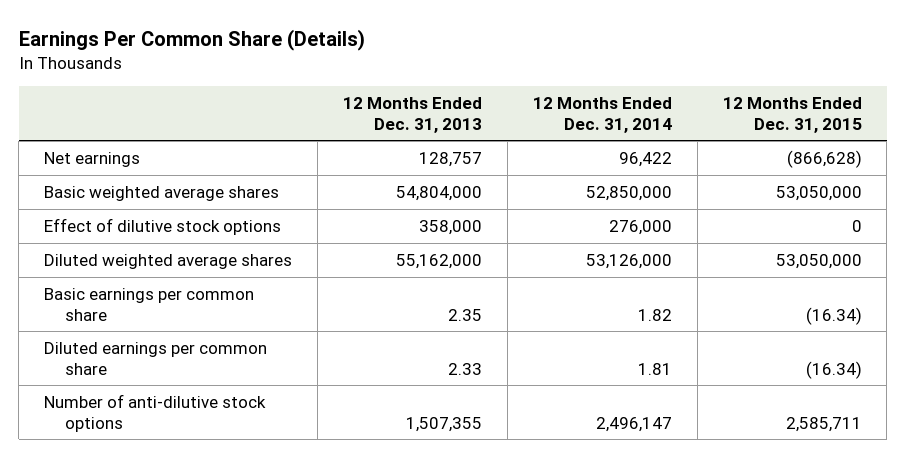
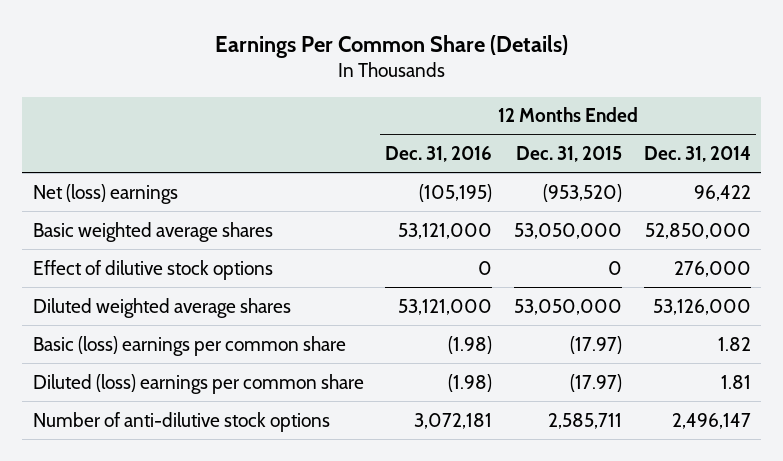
- | 12 Months Ended Dec. 31, 2013 | 12 Months Ended Dec. 31, 2014 | 12 Months Ended Dec. 31, 2015
+ | 12 Months Ended Dec. 31, 2016 | 12 Months Ended Dec. 31, 2015 | 12 Months Ended Dec. 31, 2014
- Net earnings | 128,757 | 96,422 | (866,628)
+ Net (loss) earnings | (105,195) | (953,520) | 96,422
- Basic earnings per common share | 2.35 | 1.82 | (16.34)
- Diluted earnings per common share | 2.33 | 1.81 | (16.34)
+ Basic (loss) earnings per common share | (1.98) | (17.97) | 1.82
+ Diluted (loss) earnings per common share | (1.98) | (17.97) | 1.81

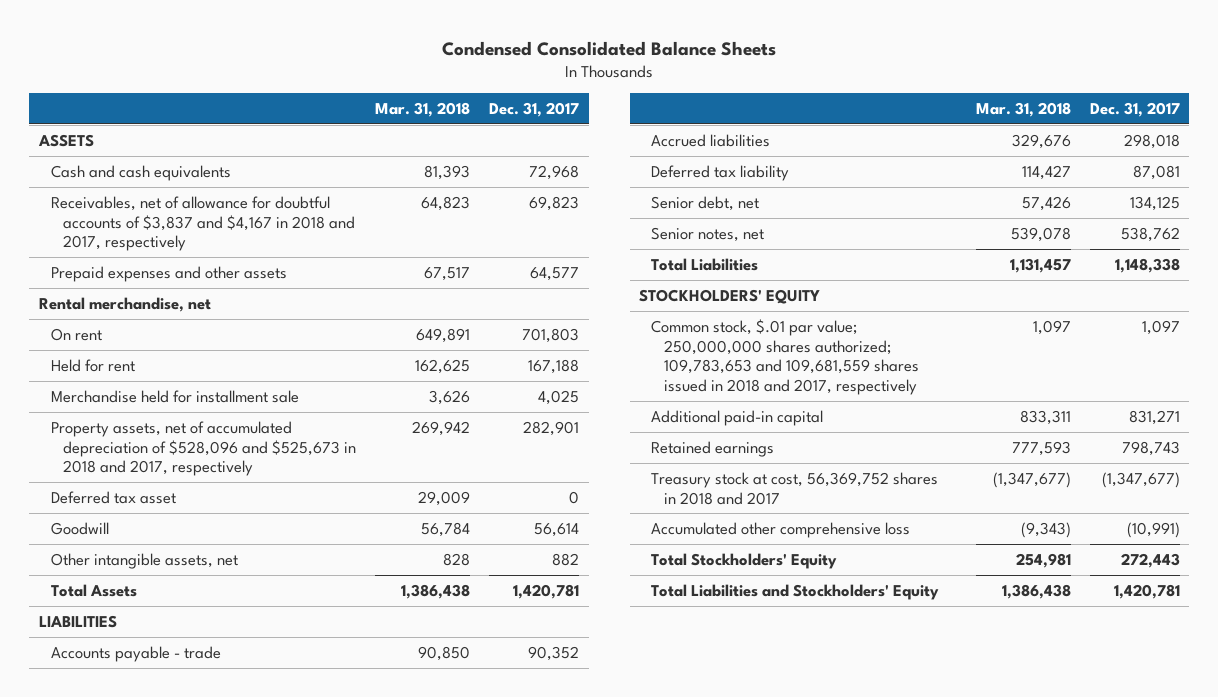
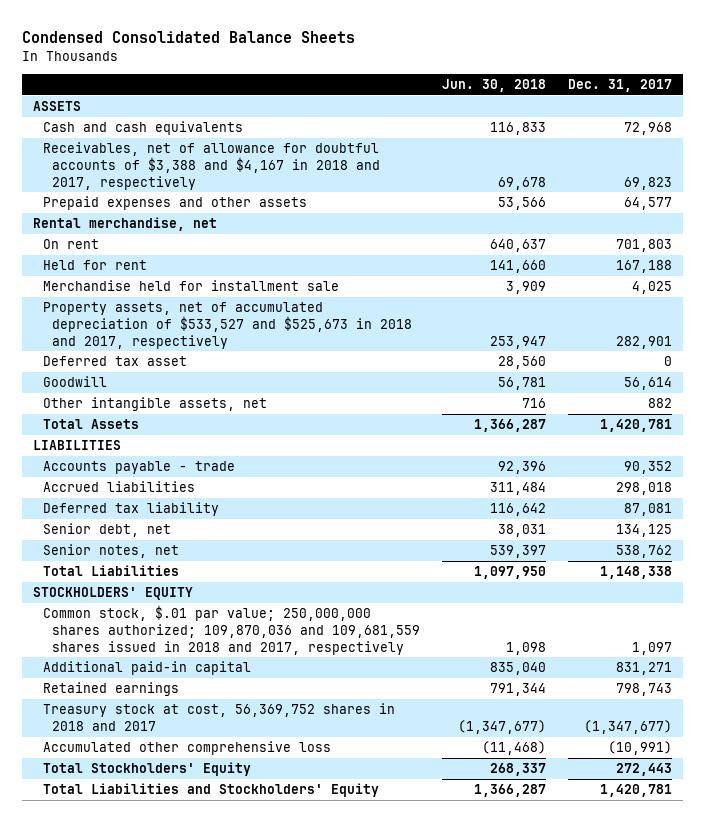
- | Mar. 31, 2018 | Dec. 31, 2017
+ | Jun. 30, 2018 | Dec. 31, 2017
- Receivables, net of allowance for doubtful accounts of $3,837 and $4,167 in 2018 and 2017, respectively | 64,823 | 69,823
+ Receivables, net of allowance for doubtful accounts of $3,388 and $4,167 in 2018 and 2017, respectively | 69,678 | 69,823
- Property assets, net of accumulated depreciation of $528,096 and $525,673 in 2018 and 2017, respectively | 269,942 | 282,901
+ Property assets, net of accumulated depreciation of $533,527 and $525,673 in 2018 and 2017, respectively | 253,947 | 282,901
- Common stock, $.01 par value; 250,000,000 shares authorized; 109,783,653 and 109,681,559 shares issued in 2018 and 2017, respectively | 1,097 | 1,097
+ Common stock, $.01 par value; 250,000,000 shares authorized; 109,870,036 and 109,681,559 shares issued in 2018 and 2017, respectively | 1,098 | 1,097

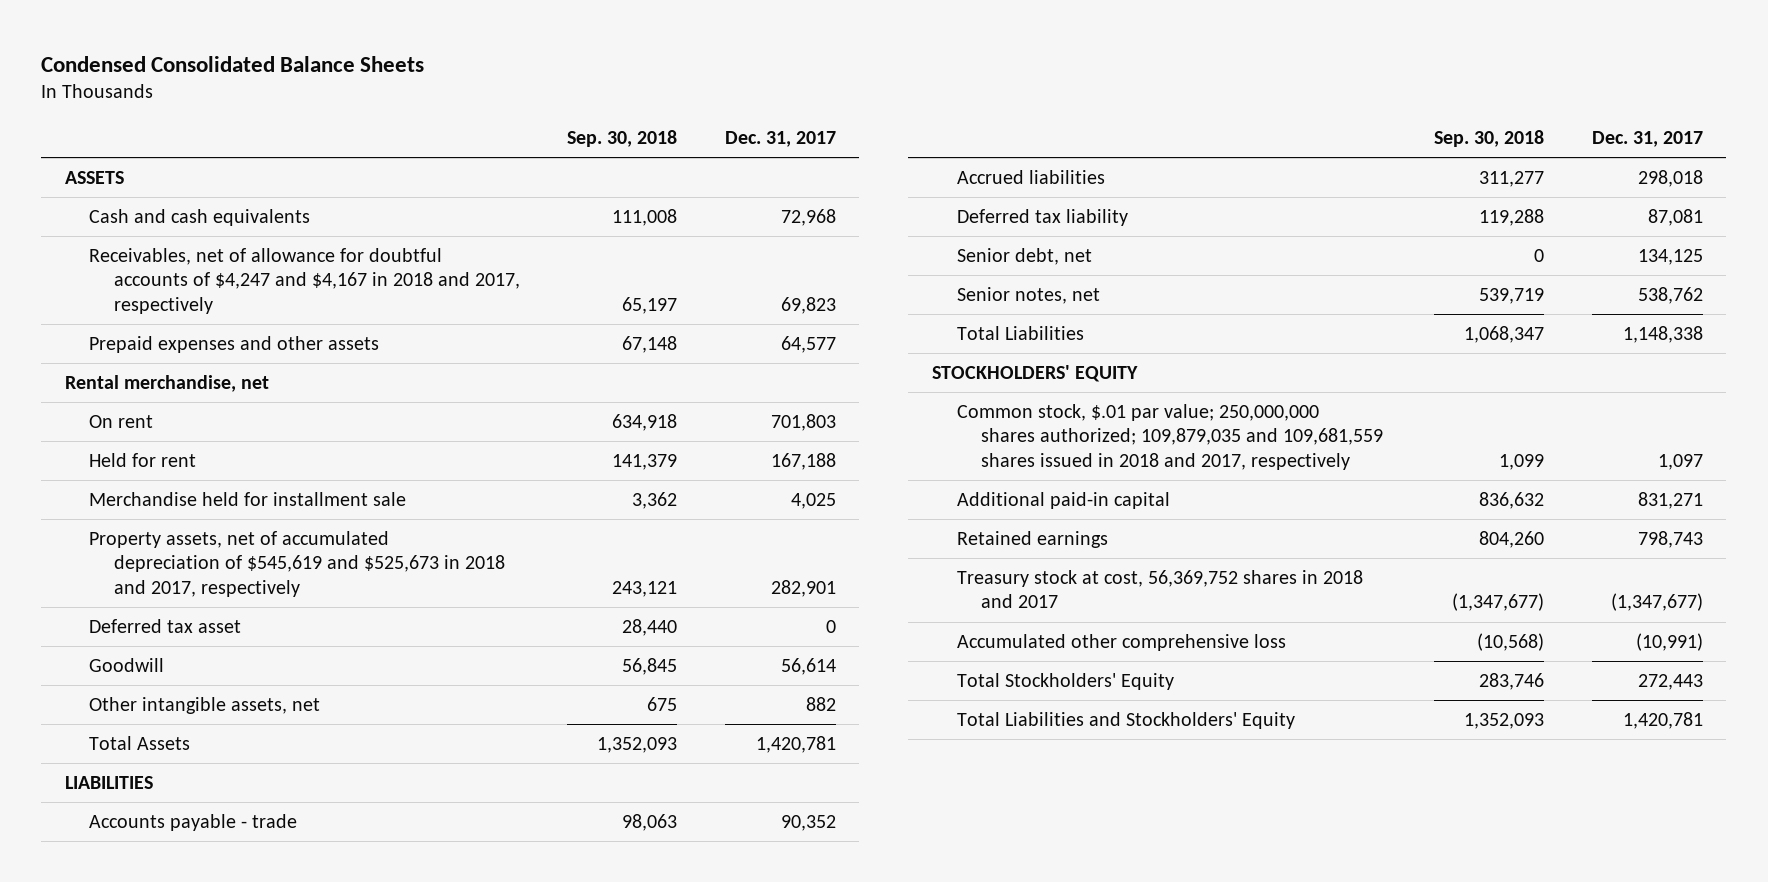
- | Jun. 30, 2018 | Dec. 31, 2017
+ | Sep. 30, 2018 | Dec. 31, 2017
- Receivables, net of allowance for doubtful accounts of $3,388 and $4,167 in 2018 and 2017, respectively | 69,678 | 69,823
+ Receivables, net of allowance for doubtful accounts of $4,247 and $4,167 in 2018 and 2017, respectively | 65,197 | 69,823
- Property assets, net of accumulated depreciation of $533,527 and $525,673 in 2018 and 2017, respectively | 253,947 | 282,901
+ Property assets, net of accumulated depreciation of $545,619 and $525,673 in 2018 and 2017, respectively | 243,121 | 282,901
- Common stock, $.01 par value; 250,000,000 shares authorized; 109,870,036 and 109,681,559 shares issued in 2018 and 2017, respectively | 1,098 | 1,097
+ Common stock, $.01 par value; 250,000,000 shares authorized; 109,879,035 and 109,681,559 shares issued in 2018 and 2017, respectively | 1,099 | 1,097

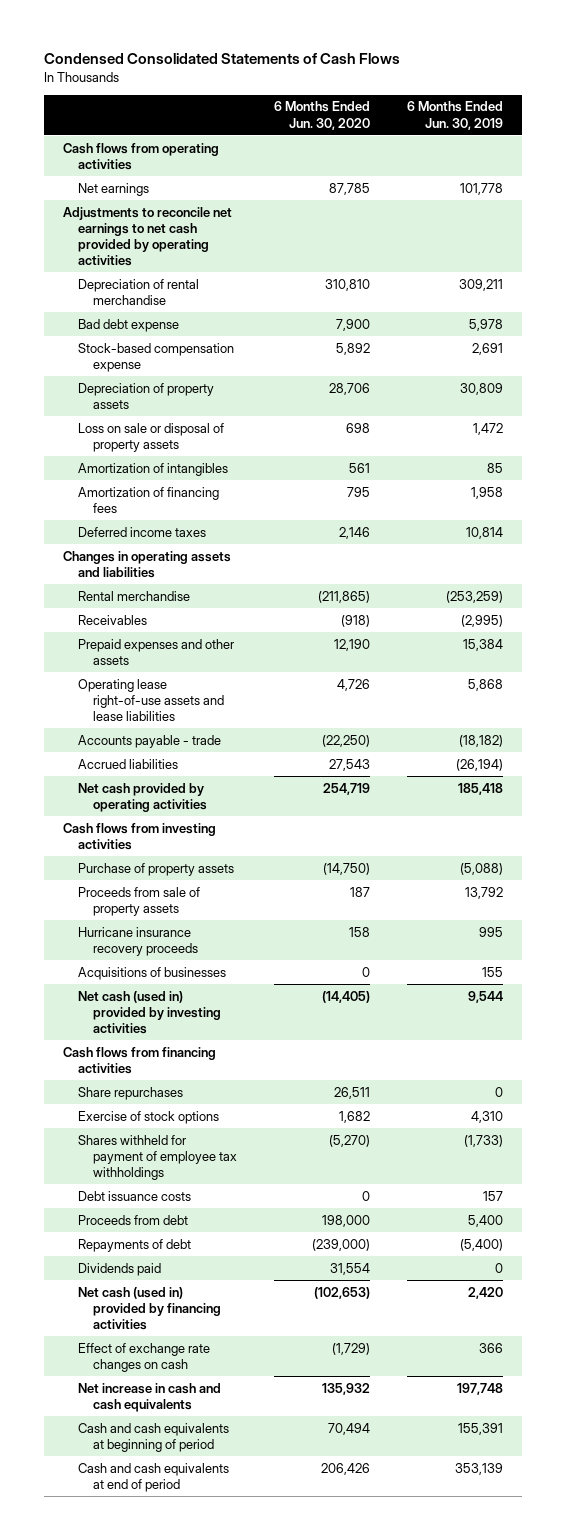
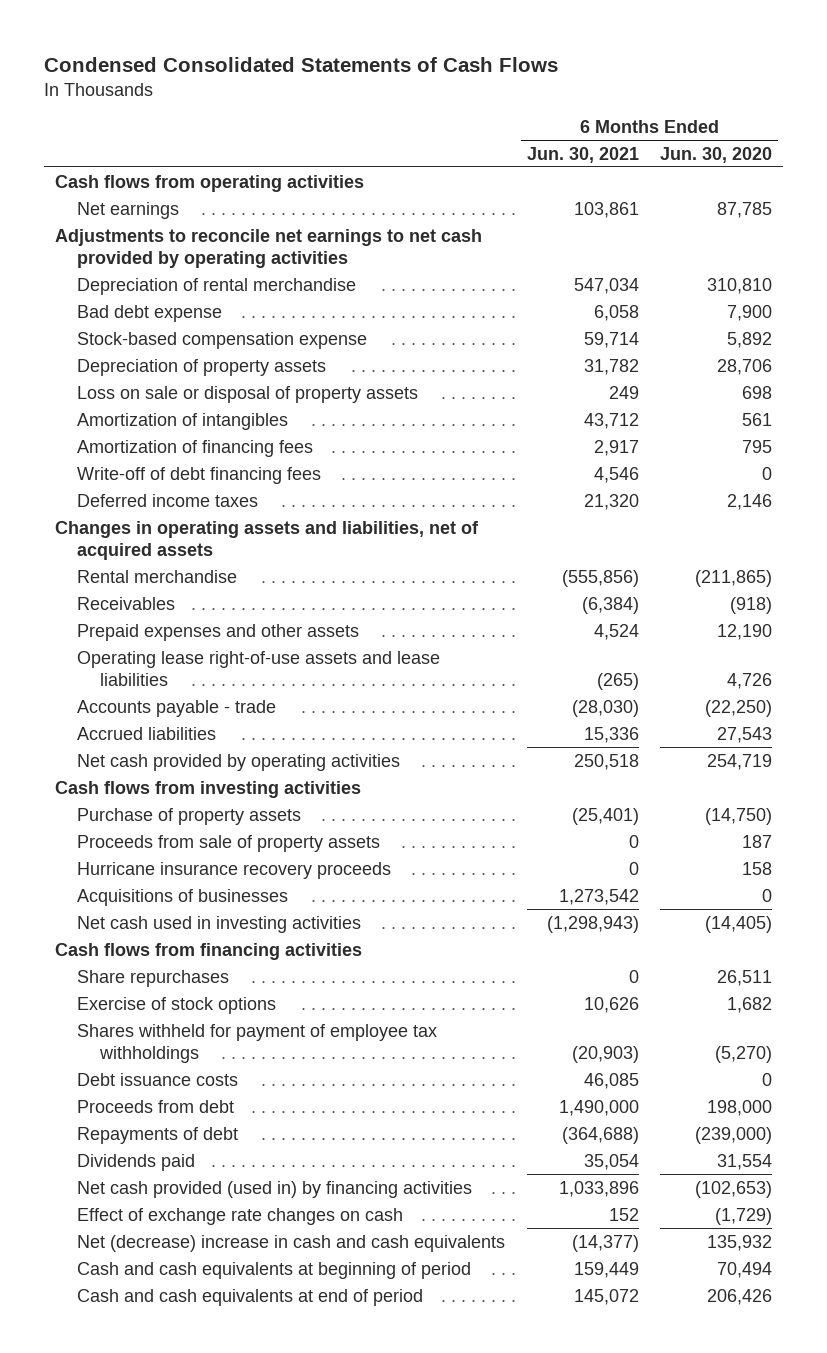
- | 6 Months Ended Jun. 30, 2020 | 6 Months Ended Jun. 30, 2019
+ | 6 Months Ended Jun. 30, 2021 | 6 Months Ended Jun. 30, 2020
+ Write-off of debt financing fees | 4,546 | 0
- Changes in operating assets and liabilities
+ Changes in operating assets and liabilities, net of acquired assets
- Net cash (used in) provided by investing activities | (14,405) | 9,544
+ Net cash used in investing activities | (1,298,943) | (14,405)
- Net cash (used in) provided by financing activities | (102,653) | 2,420
+ Net cash provided (used in) by financing activities | 1,033,896 | (102,653)
- Net increase in cash and cash equivalents | 135,932 | 197,748
+ Net (decrease) increase in cash and cash equivalents | (14,377) | 135,932

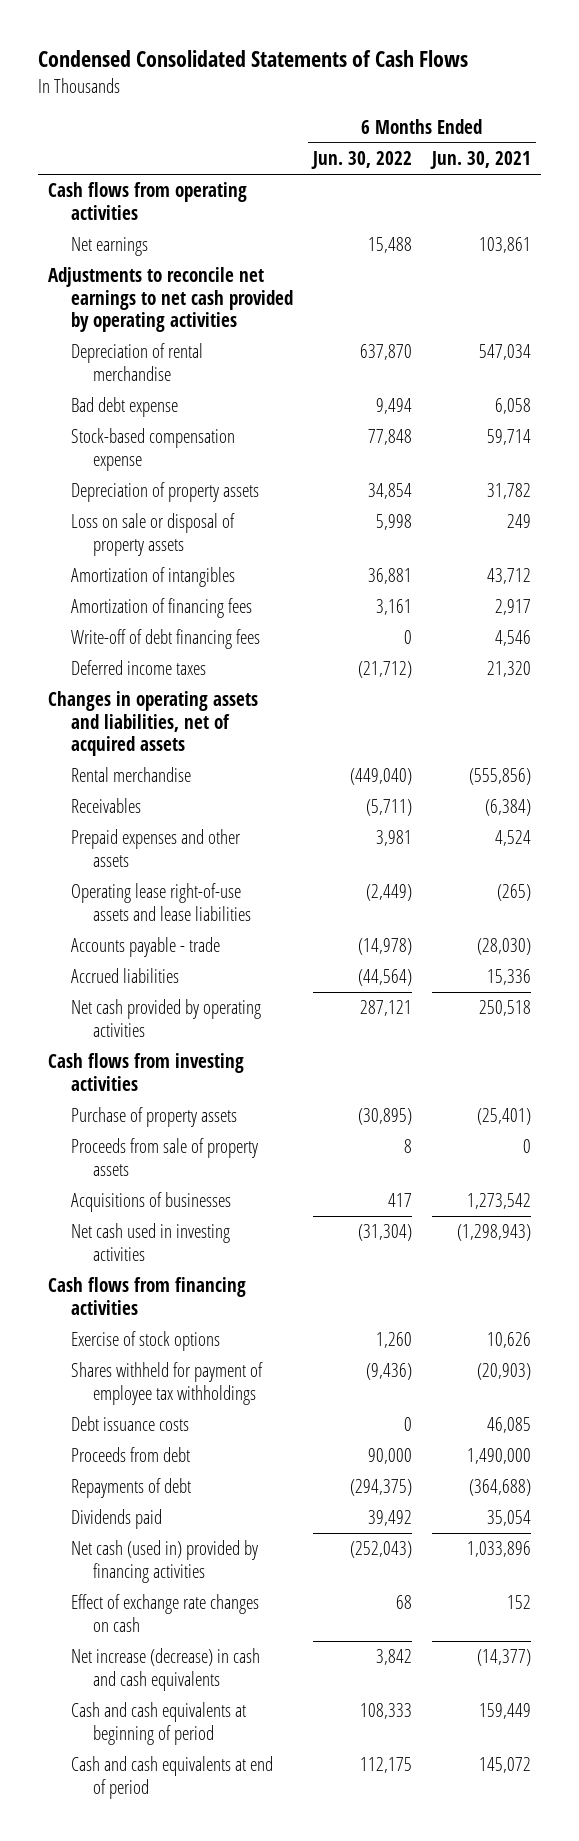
- | 6 Months Ended Jun. 30, 2021 | 6 Months Ended Jun. 30, 2020
+ | 6 Months Ended Jun. 30, 2022 | 6 Months Ended Jun. 30, 2021
- Hurricane insurance recovery proceeds | 0 | 158
- Share repurchases | 0 | 26,511
- Net cash provided (used in) by financing activities | 1,033,896 | (102,653)
+ Net cash (used in) provided by financing activities | (252,043) | 1,033,896
- Net (decrease) increase in cash and cash equivalents | (14,377) | 135,932
+ Net increase (decrease) in cash and cash equivalents | 3,842 | (14,377)

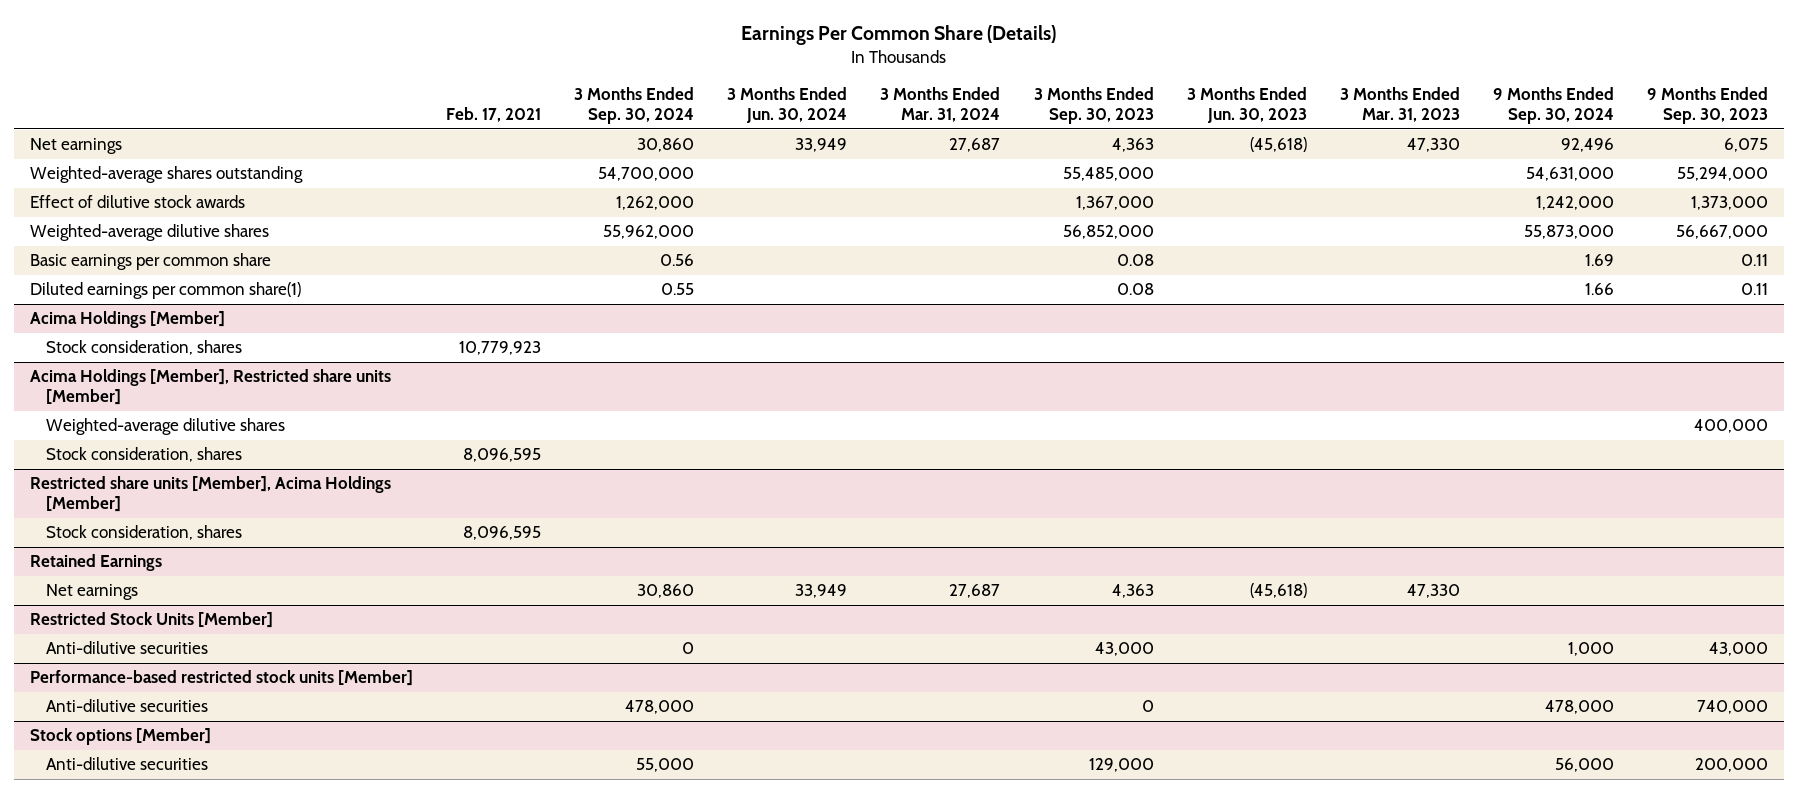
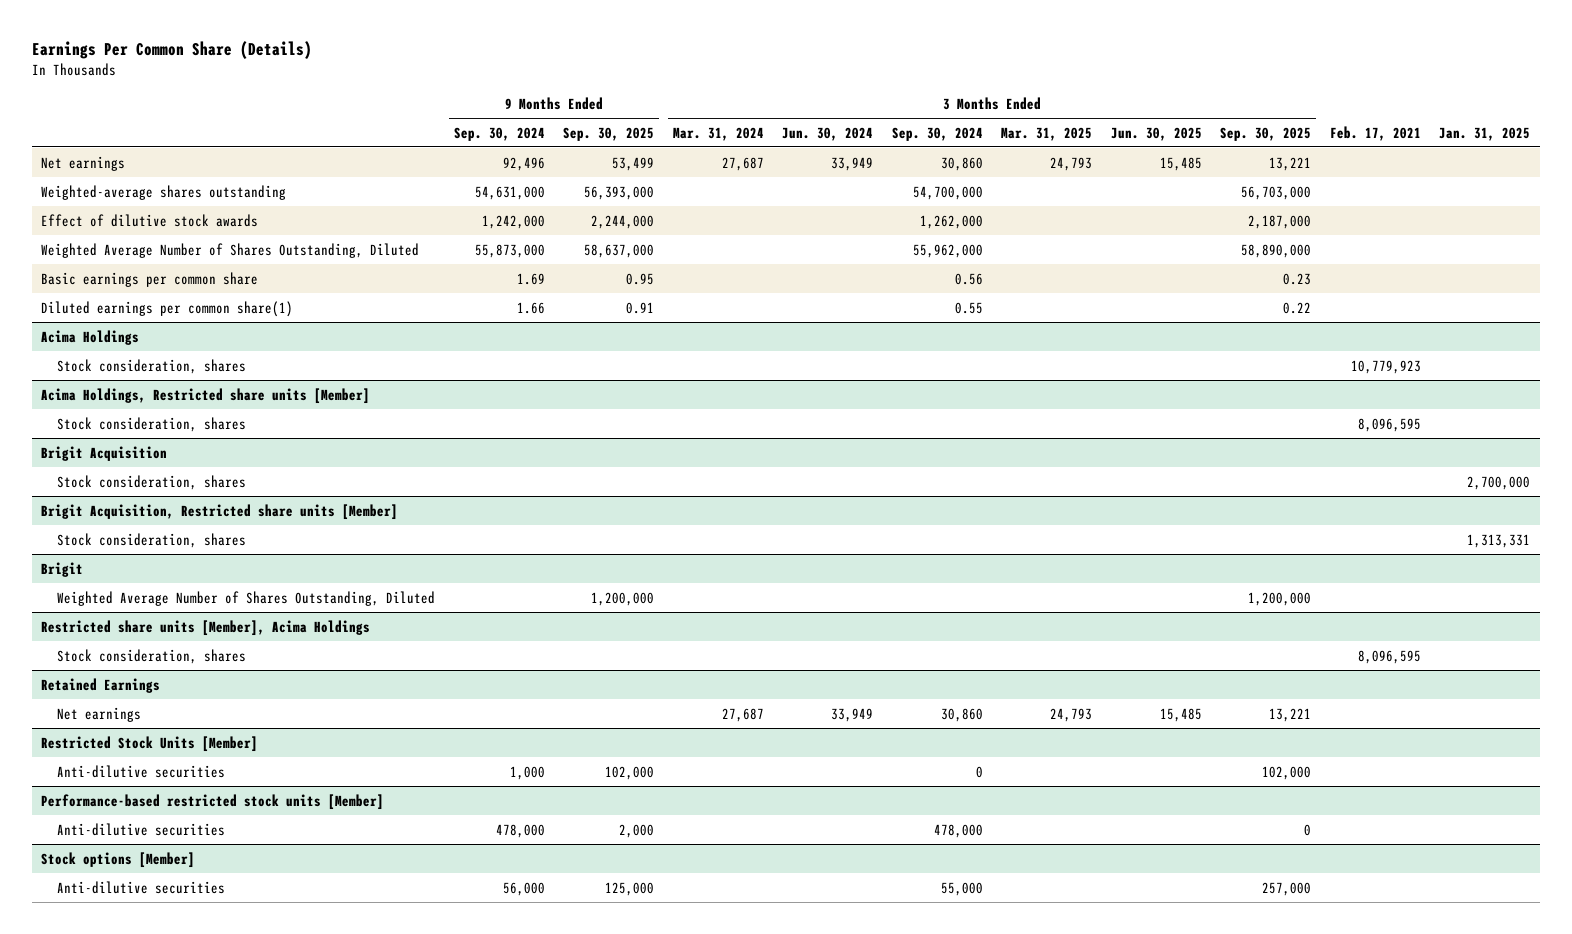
- | Feb. 17, 2021 | 3 Months Ended Sep. 30, 2024 | 3 Months Ended Jun. 30, 2024 | 3 Months Ended Mar. 31, 2024 | 3 Months Ended Sep. 30, 2023 | 3 Months Ended Jun. 30, 2023 | 3 Months Ended Mar. 31, 2023 | 9 Months Ended Sep. 30, 2024 | 9 Months Ended Sep. 30, 2023
+ | 9 Months Ended Sep. 30, 2024 | 9 Months Ended Sep. 30, 2025 | 3 Months Ended Mar. 31, 2024 | 3 Months Ended Jun. 30, 2024 | 3 Months Ended Sep. 30, 2024 | 3 Months Ended Mar. 31, 2025 | 3 Months Ended Jun. 30, 2025 | 3 Months Ended Sep. 30, 2025 | Feb. 17, 2021 | Jan. 31, 2025
- Weighted-average dilutive shares | | 55,962,000 | | | 56,852,000 | | | 55,873,000 | 56,667,000
+ Weighted Average Number of Shares Outstanding, Diluted | 55,873,000 | 58,637,000 | | | 55,962,000 | | | 58,890,000 | |
- Acima Holdings [Member]
+ Acima Holdings
- Acima Holdings [Member], Restricted share units [Member]
- Weighted-average dilutive shares | | | | | | | | | 400,000
+ Acima Holdings, Restricted share units [Member]
- Restricted share units [Member], Acima Holdings [Member]
+ Brigit Acquisition
+ Stock consideration, shares | | | | | | | | | | 2,700,000
+ Brigit Acquisition, Restricted share units [Member]
+ Stock consideration, shares | | | | | | | | | | 1,313,331
+ Brigit
+ Weighted Average Number of Shares Outstanding, Diluted | | 1,200,000 | | | | | | 1,200,000 | |
+ Restricted share units [Member], Acima Holdings

